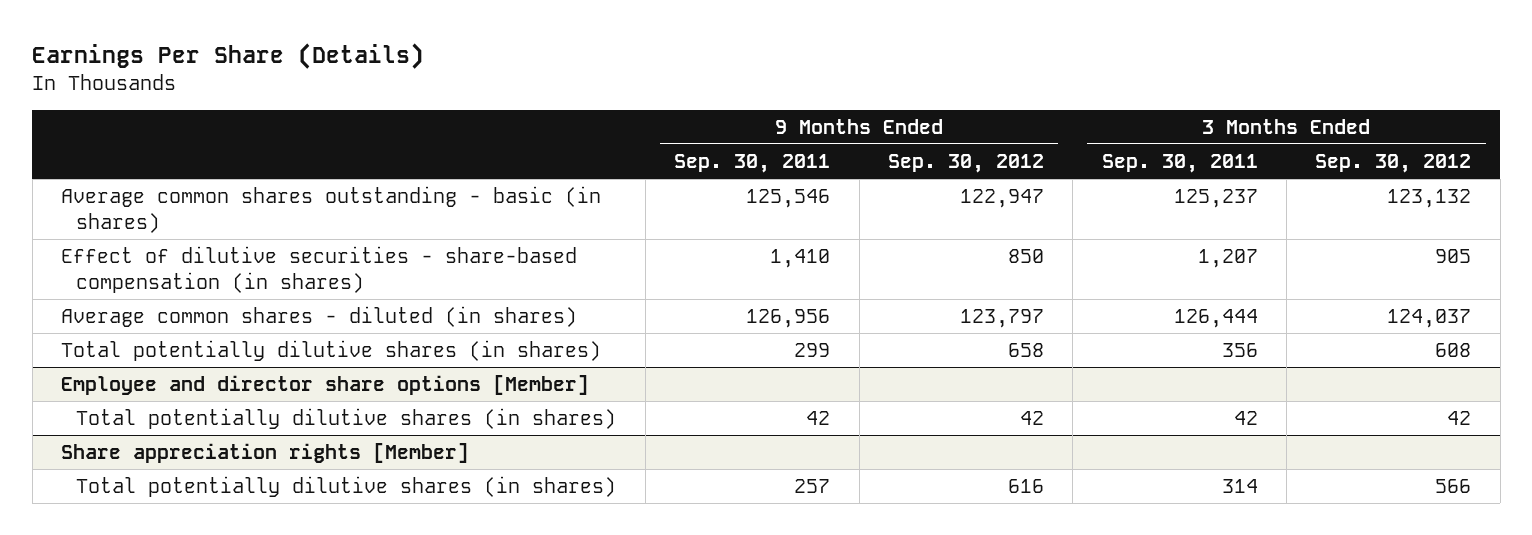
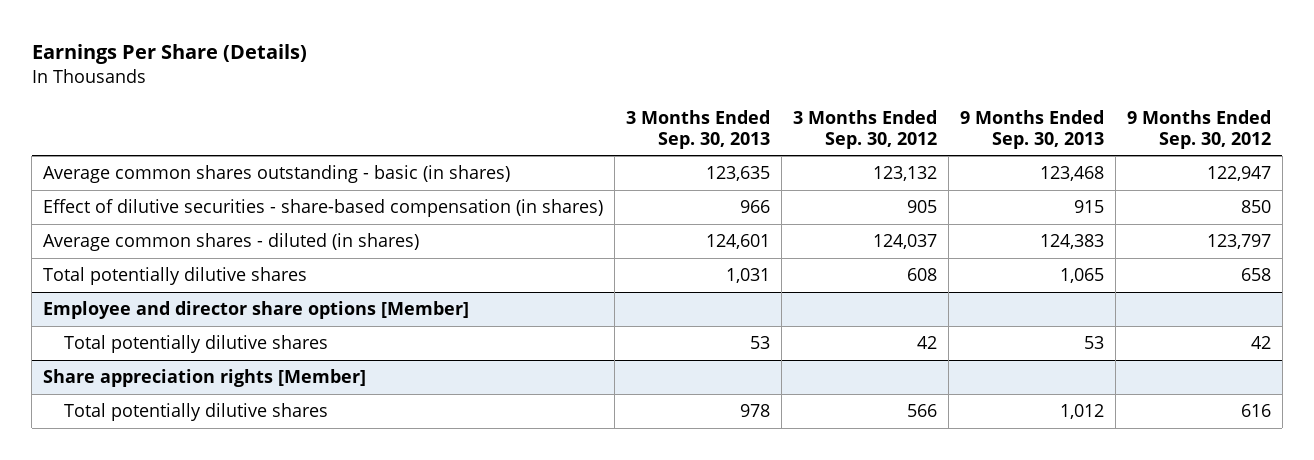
- | 9 Months Ended Sep. 30, 2011 | 9 Months Ended Sep. 30, 2012 | 3 Months Ended Sep. 30, 2011 | 3 Months Ended Sep. 30, 2012
+ | 3 Months Ended Sep. 30, 2013 | 3 Months Ended Sep. 30, 2012 | 9 Months Ended Sep. 30, 2013 | 9 Months Ended Sep. 30, 2012
- Total potentially dilutive shares (in shares) | 299 | 658 | 356 | 608
+ Total potentially dilutive shares | 1,031 | 608 | 1,065 | 658
@ Employee and director share options [Member]
- Total potentially dilutive shares (in shares) | 42 | 42 | 42 | 42
+ Total potentially dilutive shares | 53 | 42 | 53 | 42
@ Share appreciation rights [Member]
- Total potentially dilutive shares (in shares) | 257 | 616 | 314 | 566
+ Total potentially dilutive shares | 978 | 566 | 1,012 | 616

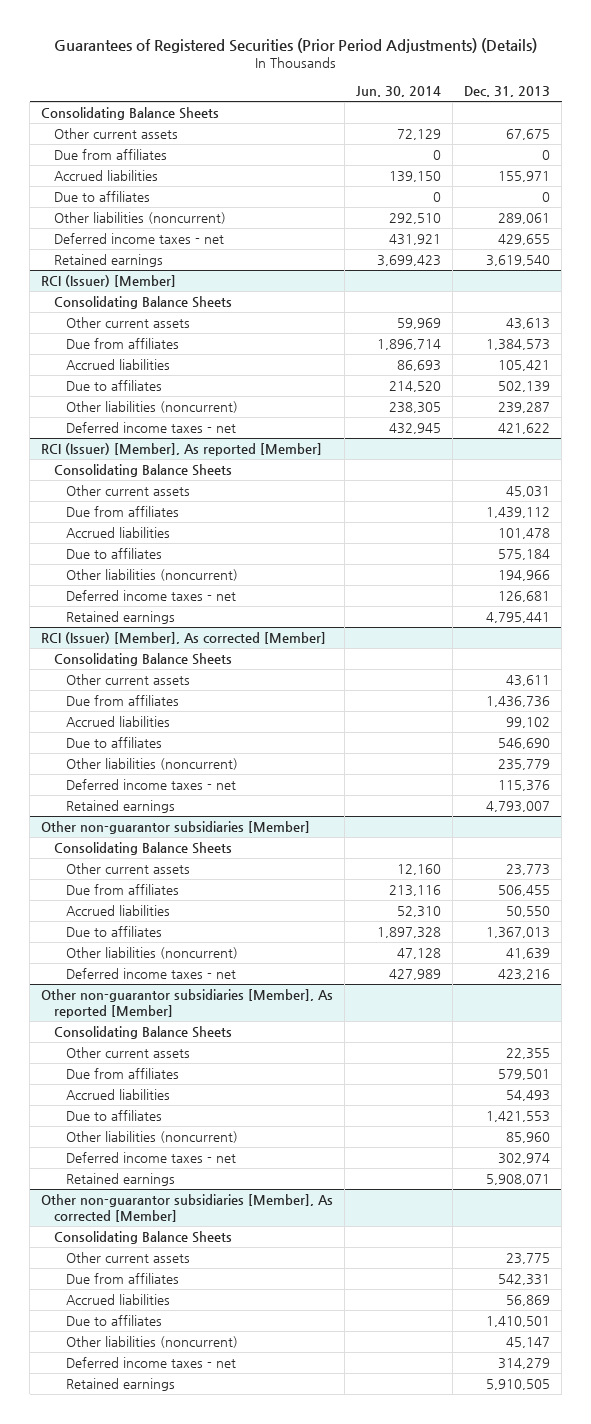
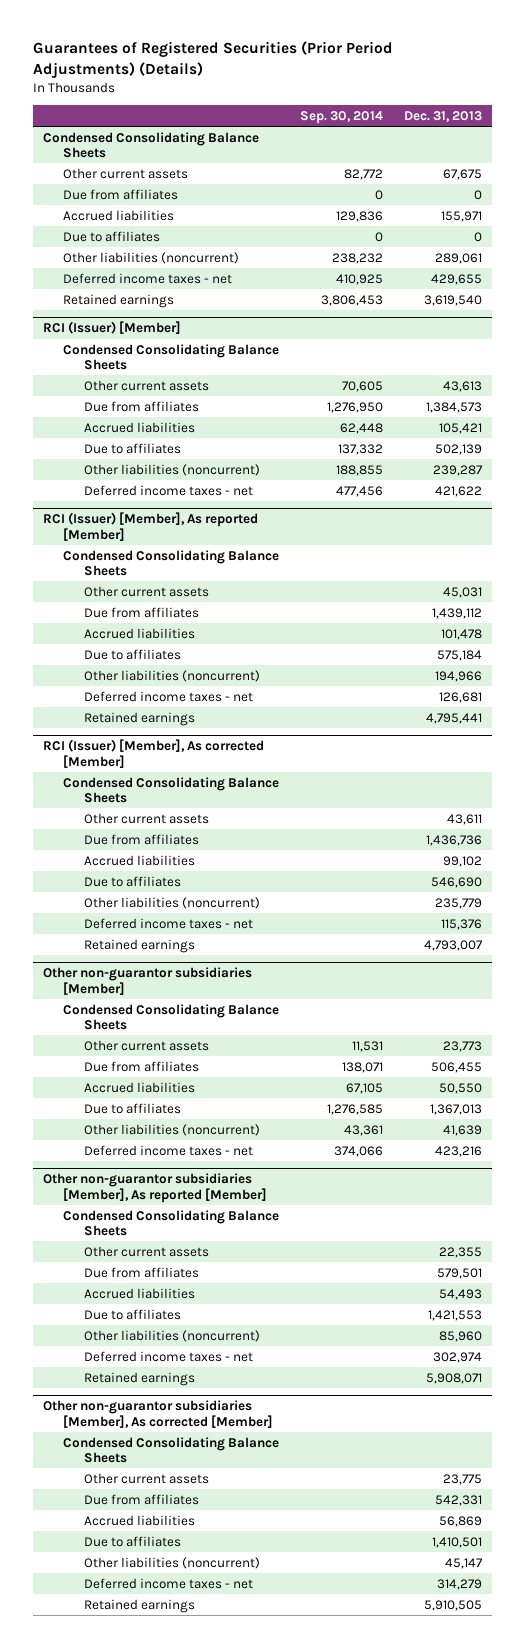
- | Jun. 30, 2014 | Dec. 31, 2013
+ | Sep. 30, 2014 | Dec. 31, 2013
- Consolidating Balance Sheets
+ Condensed Consolidating Balance Sheets
@ RCI (Issuer) [Member]
- Consolidating Balance Sheets
+ Condensed Consolidating Balance Sheets
@ RCI (Issuer) [Member], As reported [Member]
- Consolidating Balance Sheets
+ Condensed Consolidating Balance Sheets
@ RCI (Issuer) [Member], As corrected [Member]
- Consolidating Balance Sheets
+ Condensed Consolidating Balance Sheets
@ Other non-guarantor subsidiaries [Member]
- Consolidating Balance Sheets
+ Condensed Consolidating Balance Sheets
@ Other non-guarantor subsidiaries [Member], As reported [Member]
- Consolidating Balance Sheets
+ Condensed Consolidating Balance Sheets
@ Other non-guarantor subsidiaries [Member], As corrected [Member]
- Consolidating Balance Sheets
+ Condensed Consolidating Balance Sheets

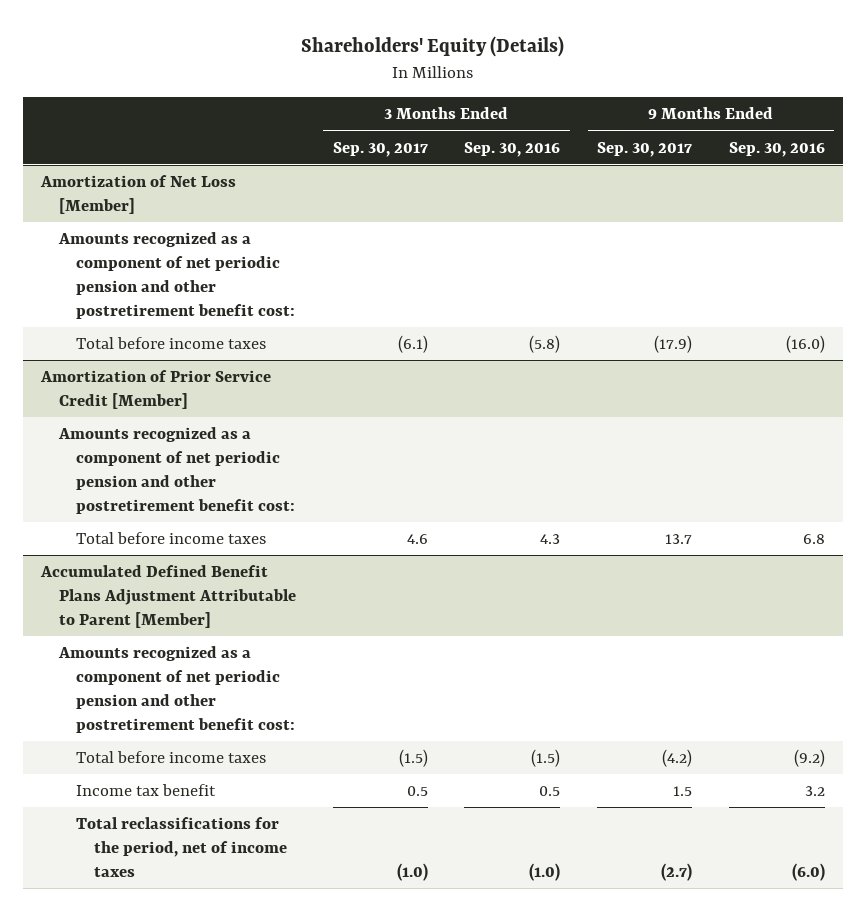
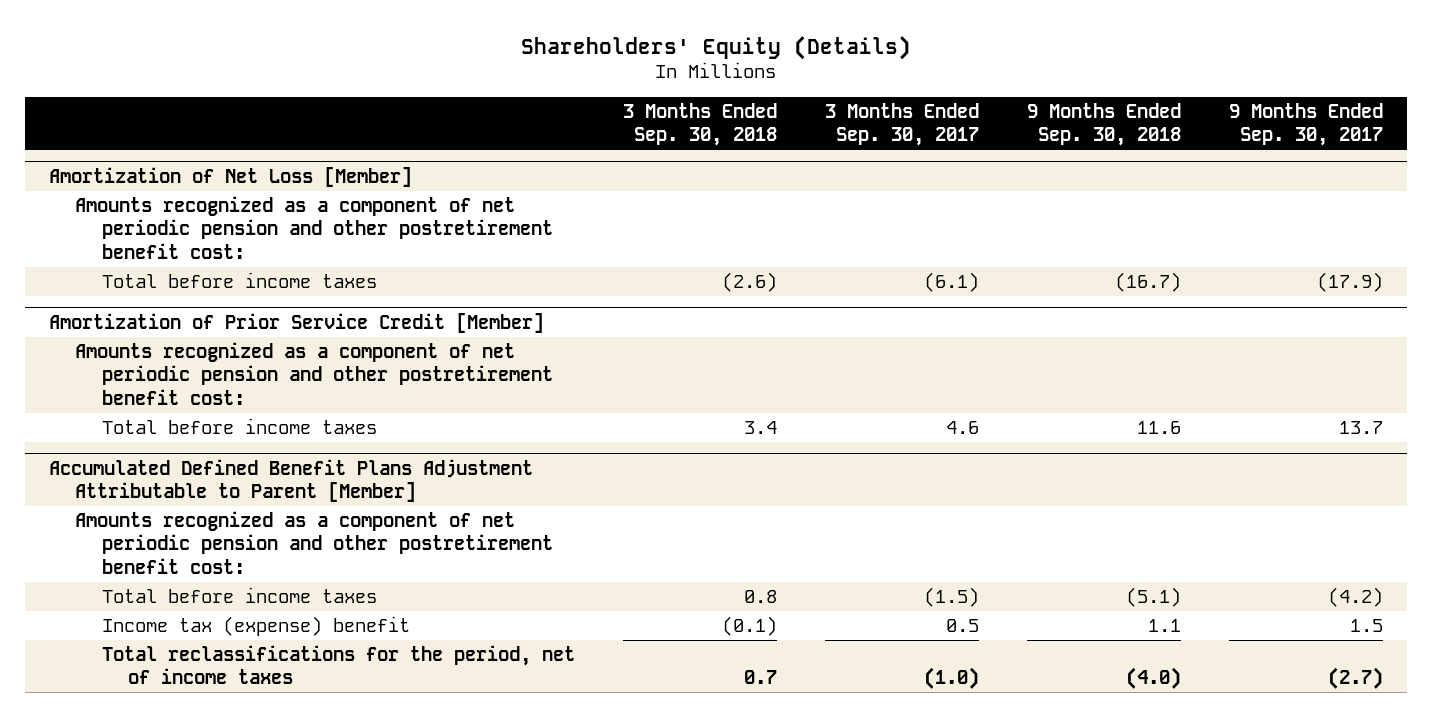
- | 3 Months Ended Sep. 30, 2017 | 3 Months Ended Sep. 30, 2016 | 9 Months Ended Sep. 30, 2017 | 9 Months Ended Sep. 30, 2016
+ | 3 Months Ended Sep. 30, 2018 | 3 Months Ended Sep. 30, 2017 | 9 Months Ended Sep. 30, 2018 | 9 Months Ended Sep. 30, 2017
@ Accumulated Defined Benefit Plans Adjustment Attributable to Parent [Member]
- Income tax benefit | 0.5 | 0.5 | 1.5 | 3.2
+ Income tax (expense) benefit | (0.1) | 0.5 | 1.1 | 1.5

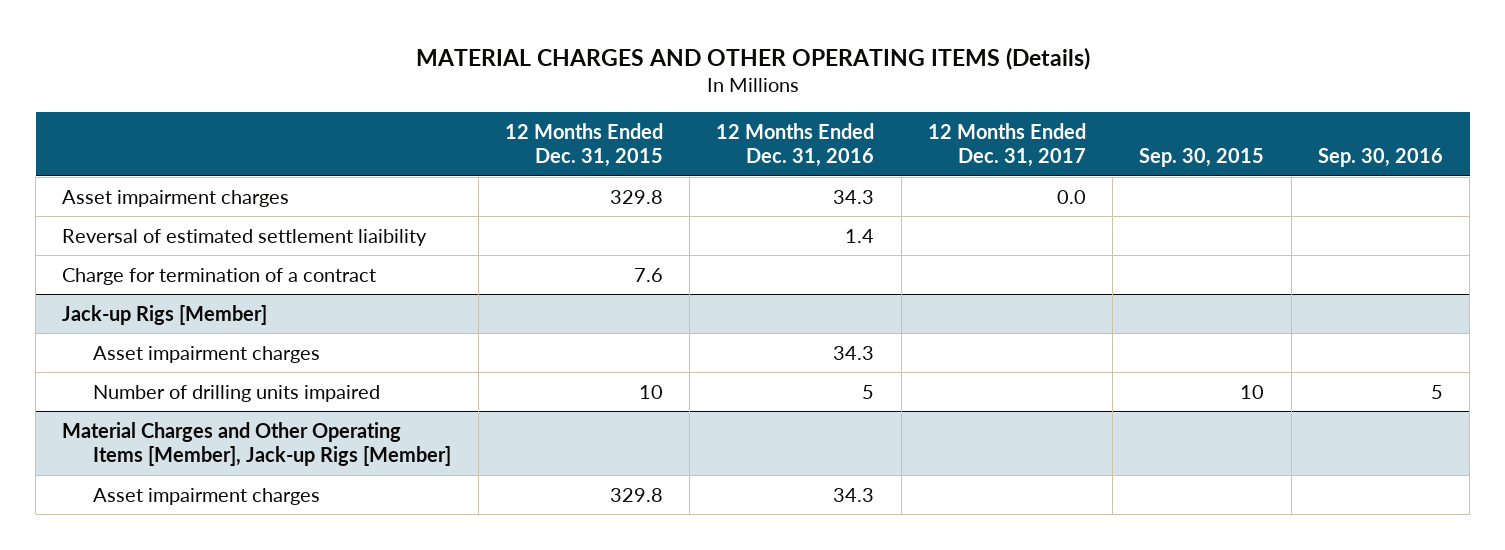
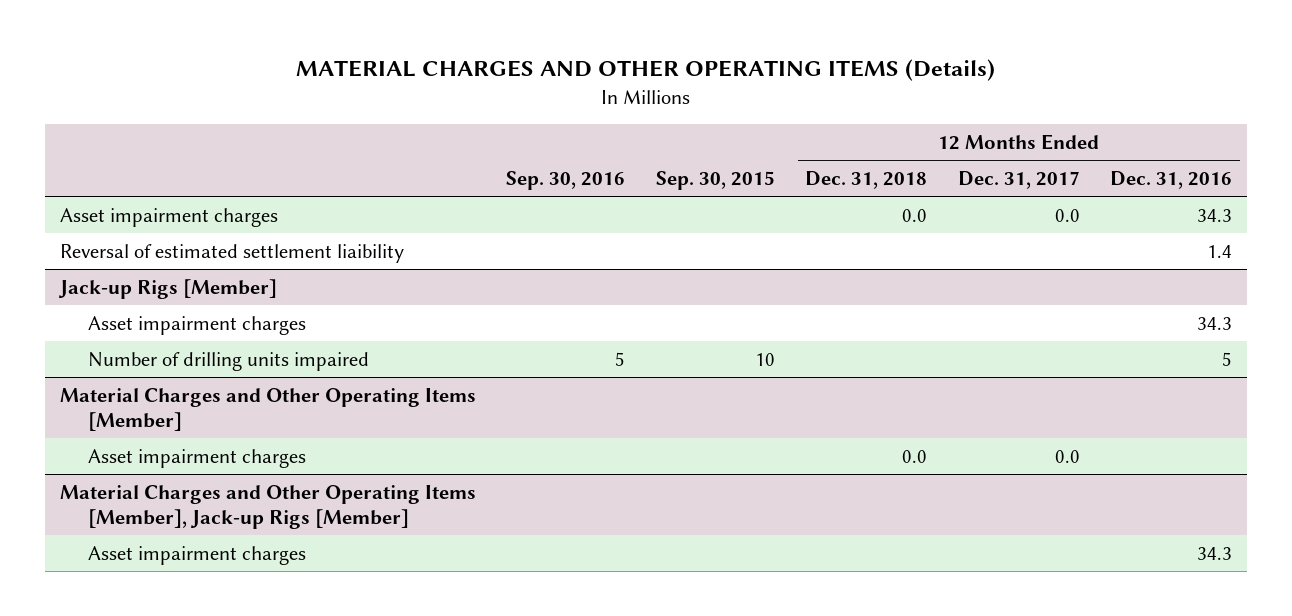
- | 12 Months Ended Dec. 31, 2015 | 12 Months Ended Dec. 31, 2016 | 12 Months Ended Dec. 31, 2017 | Sep. 30, 2015 | Sep. 30, 2016
+ | Sep. 30, 2016 | Sep. 30, 2015 | 12 Months Ended Dec. 31, 2018 | 12 Months Ended Dec. 31, 2017 | 12 Months Ended Dec. 31, 2016
- Charge for termination of a contract | 7.6 | | | |
+ Material Charges and Other Operating Items [Member]
+ Asset impairment charges | | | 0.0 | 0.0 |

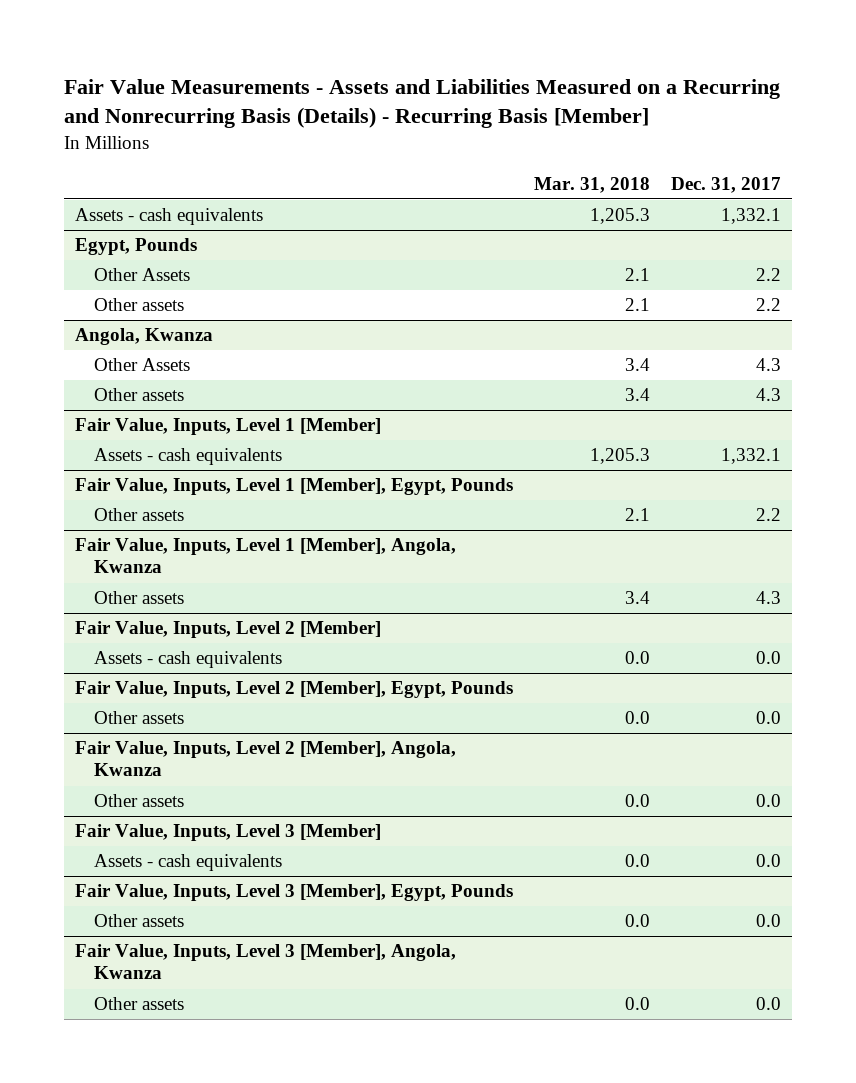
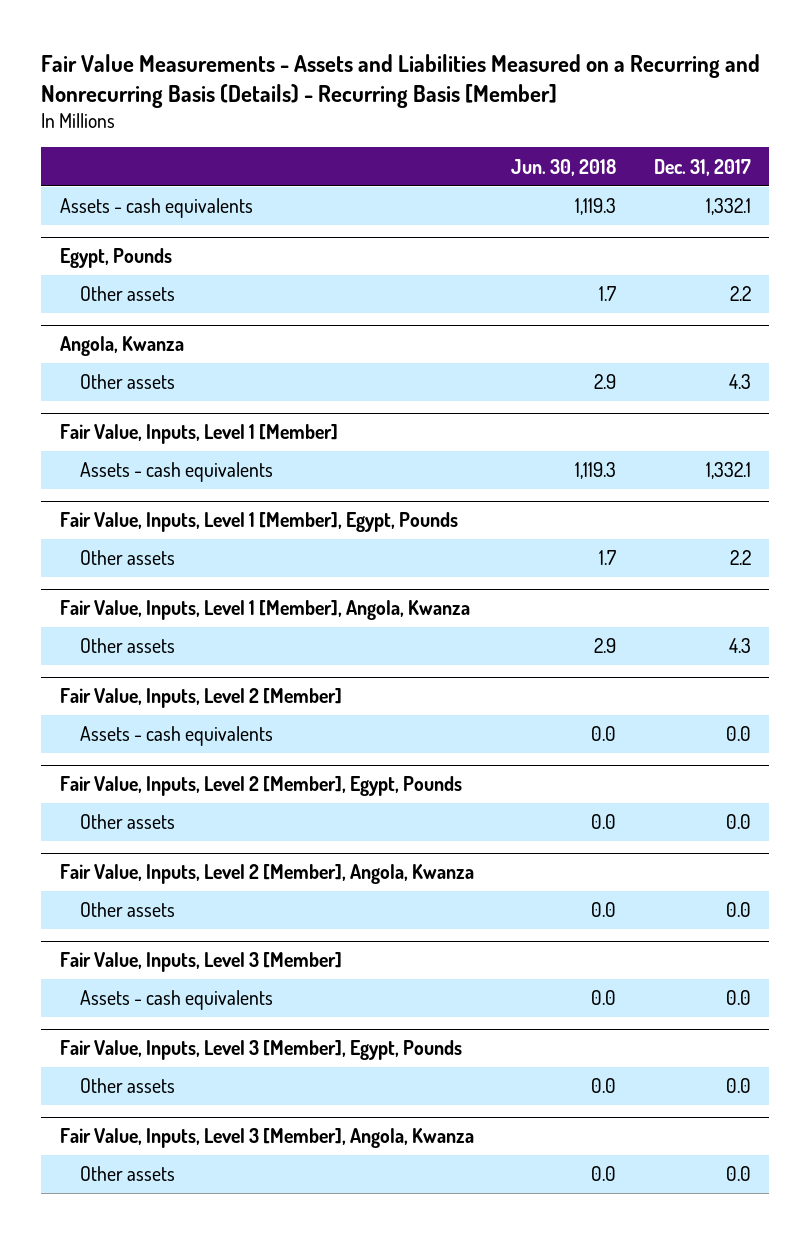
- | Mar. 31, 2018 | Dec. 31, 2017
+ | Jun. 30, 2018 | Dec. 31, 2017
@ Egypt, Pounds
- Other Assets | 2.1 | 2.2
@ Angola, Kwanza
- Other Assets | 3.4 | 4.3

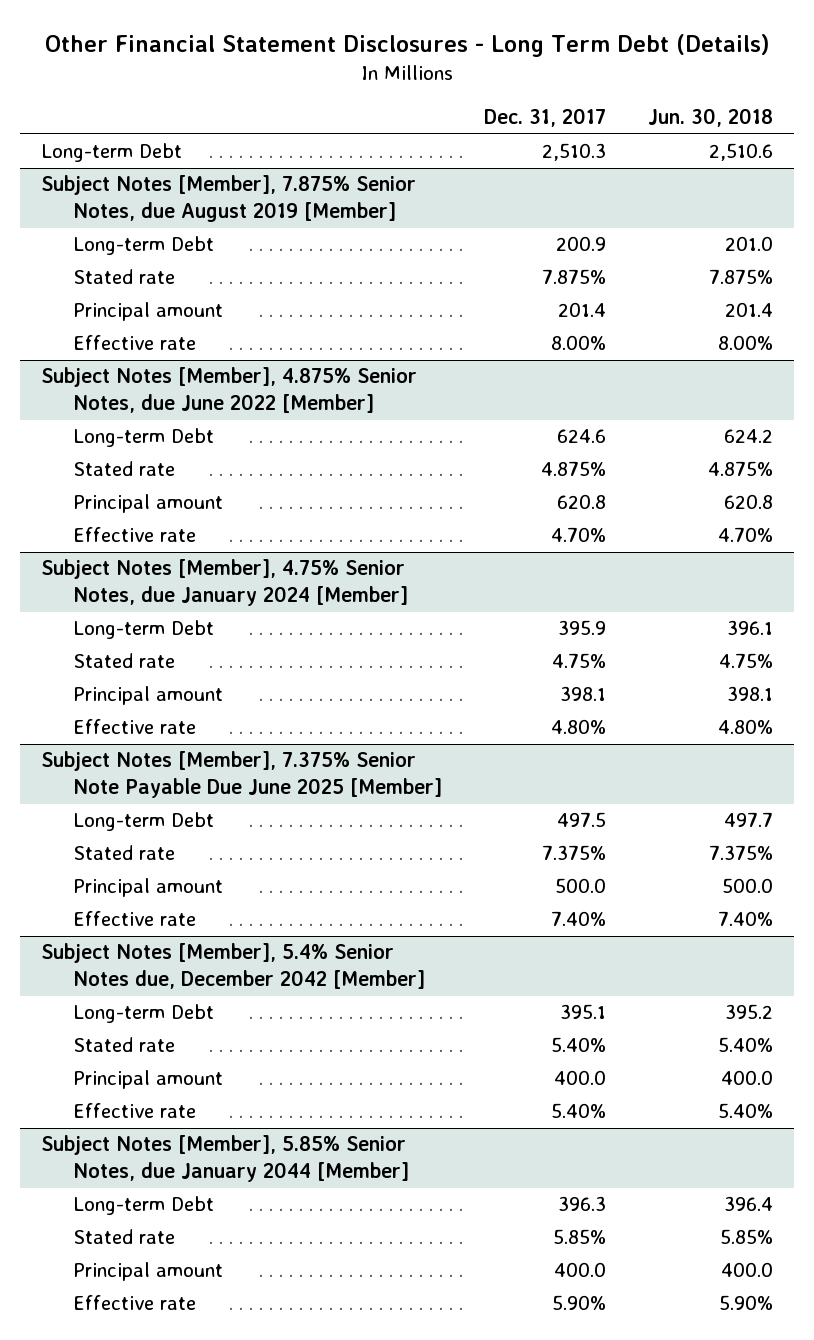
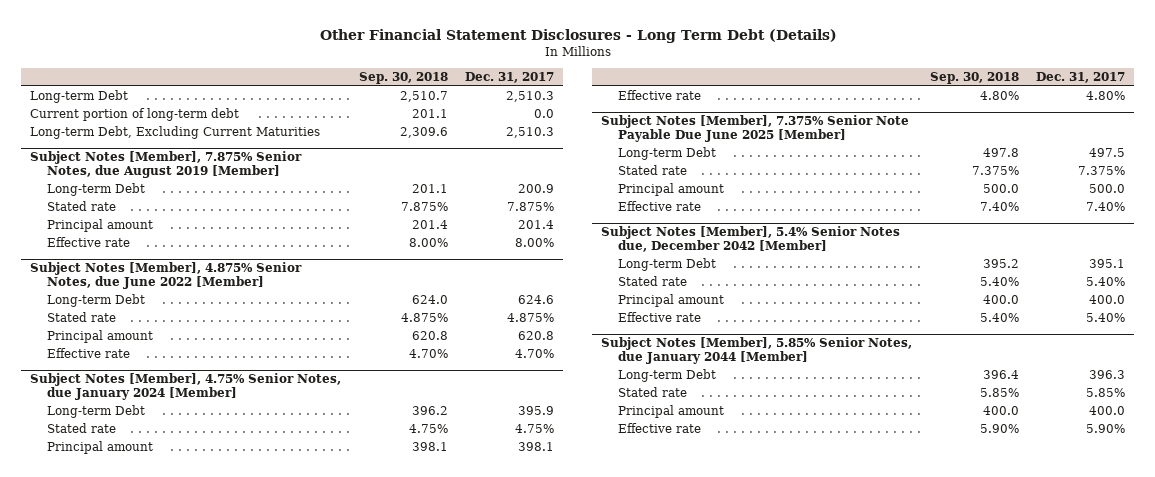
- | Dec. 31, 2017 | Jun. 30, 2018
+ | Sep. 30, 2018 | Dec. 31, 2017
+ Current portion of long-term debt | 201.1 | 0.0
+ Long-term Debt, Excluding Current Maturities | 2,309.6 | 2,510.3

